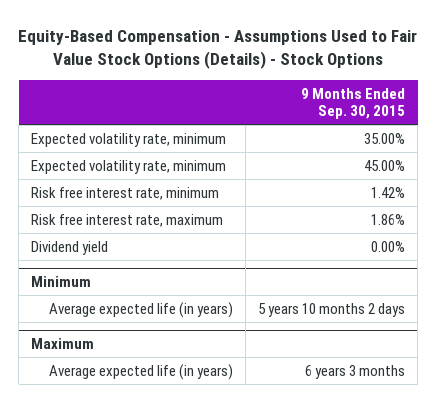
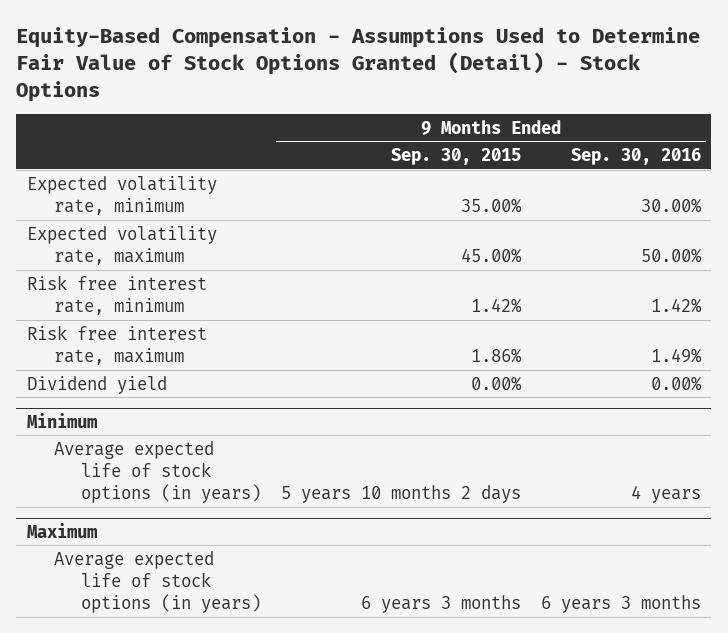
- Equity-Based Compensation - Assumptions Used to Fair Value Stock Options (Details) - Stock Options
+ Equity-Based Compensation - Assumptions Used to Determine Fair Value of Stock Options Granted (Detail) - Stock Options
- | 9 Months Ended Sep. 30, 2015
+ | 9 Months Ended Sep. 30, 2015 | 9 Months Ended Sep. 30, 2016
- Expected volatility rate, minimum | 45.00%
+ Expected volatility rate, maximum | 45.00% | 50.00%
@ Minimum
- Average expected life (in years) | 5 years 10 months 2 days
+ Average expected life of stock options (in years) | 5 years 10 months 2 days | 4 years
@ Maximum
- Average expected life (in years) | 6 years 3 months
+ Average expected life of stock options (in years) | 6 years 3 months | 6 years 3 months

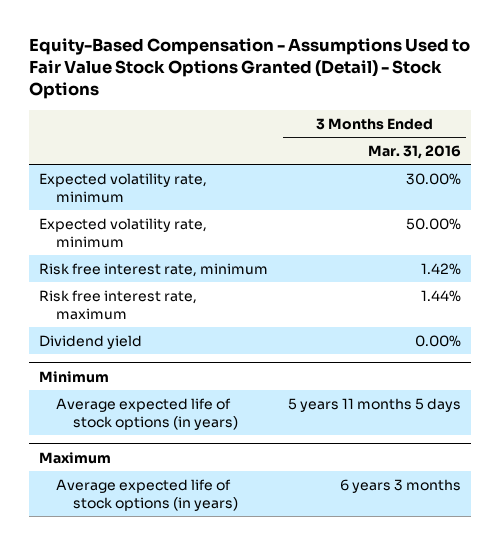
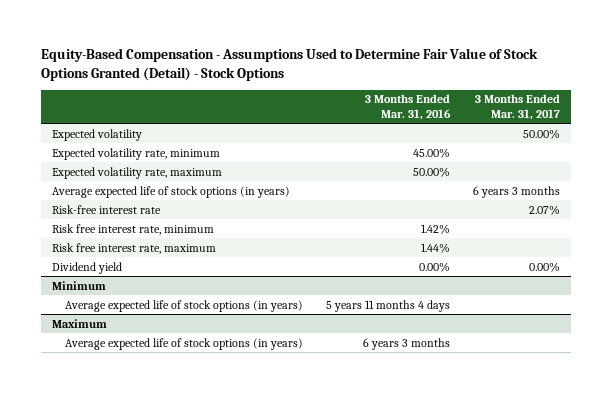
- Equity-Based Compensation - Assumptions Used to Fair Value Stock Options Granted (Detail) - Stock Options
+ Equity-Based Compensation - Assumptions Used to Determine Fair Value of Stock Options Granted (Detail) - Stock Options
- | 3 Months Ended Mar. 31, 2016
+ | 3 Months Ended Mar. 31, 2016 | 3 Months Ended Mar. 31, 2017
- Expected volatility rate, minimum | 30.00%
- Expected volatility rate, minimum | 50.00%
+ Expected volatility | | 50.00%
+ Expected volatility rate, minimum | 45.00% |
+ Expected volatility rate, maximum | 50.00% |
+ Average expected life of stock options (in years) | | 6 years 3 months
+ Risk-free interest rate | | 2.07%
@ Minimum
- Average expected life of stock options (in years) | 5 years 11 months 5 days
+ Average expected life of stock options (in years) | 5 years 11 months 4 days |

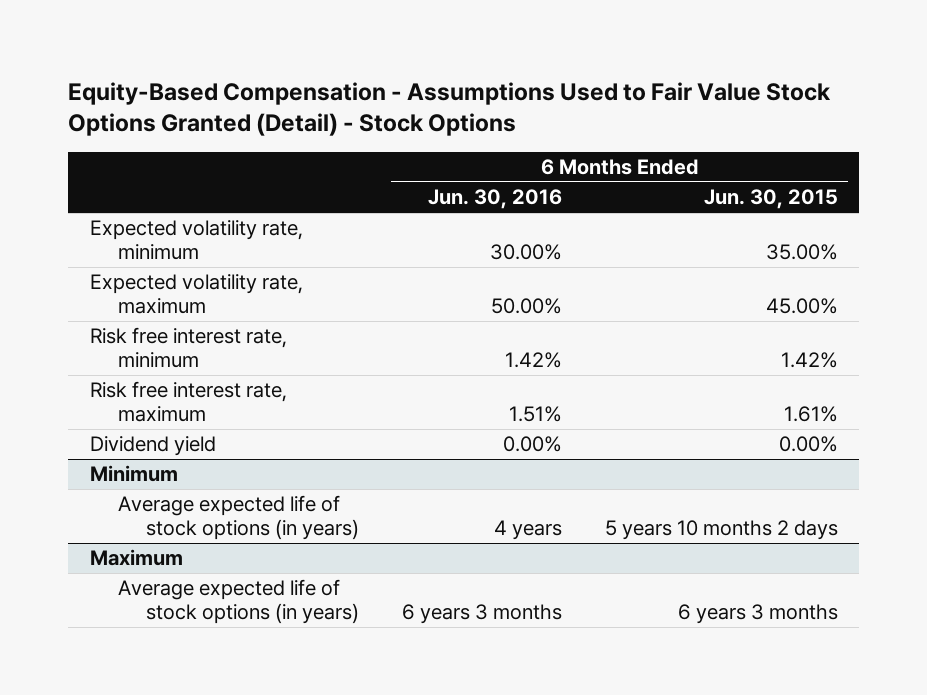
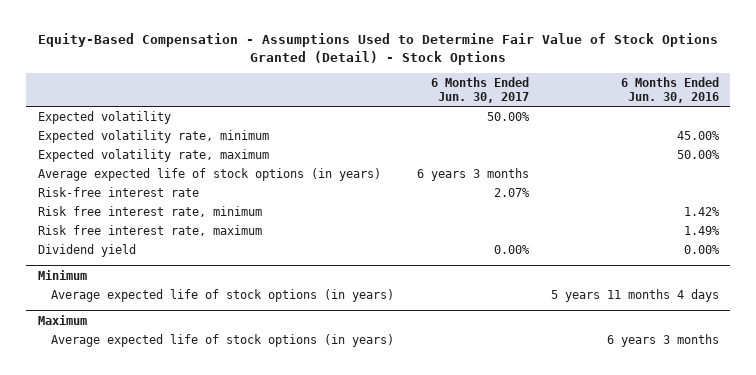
- Equity-Based Compensation - Assumptions Used to Fair Value Stock Options Granted (Detail) - Stock Options
+ Equity-Based Compensation - Assumptions Used to Determine Fair Value of Stock Options Granted (Detail) - Stock Options
- | 6 Months Ended Jun. 30, 2016 | 6 Months Ended Jun. 30, 2015
+ | 6 Months Ended Jun. 30, 2017 | 6 Months Ended Jun. 30, 2016
- Expected volatility rate, minimum | 30.00% | 35.00%
+ Expected volatility | 50.00% |
+ Expected volatility rate, minimum | | 45.00%
+ Average expected life of stock options (in years) | 6 years 3 months |
+ Risk-free interest rate | 2.07% |
- Risk free interest rate, maximum | 1.51% | 1.61%
+ Risk free interest rate, maximum | | 1.49%
@ Minimum
- Average expected life of stock options (in years) | 4 years | 5 years 10 months 2 days
+ Average expected life of stock options (in years) | | 5 years 11 months 4 days

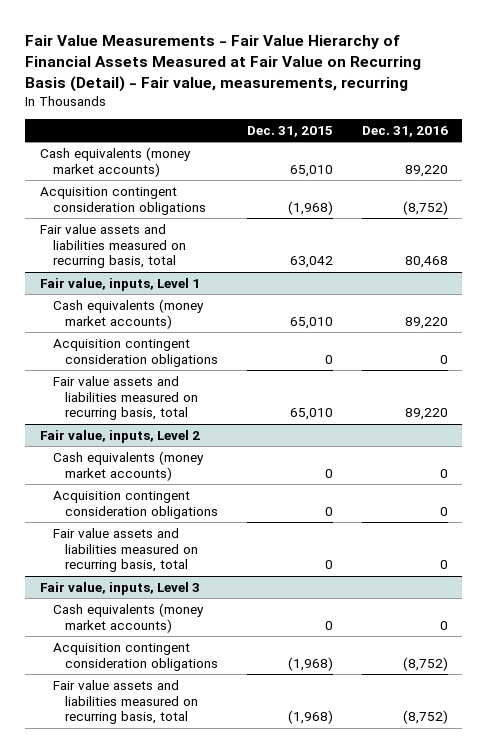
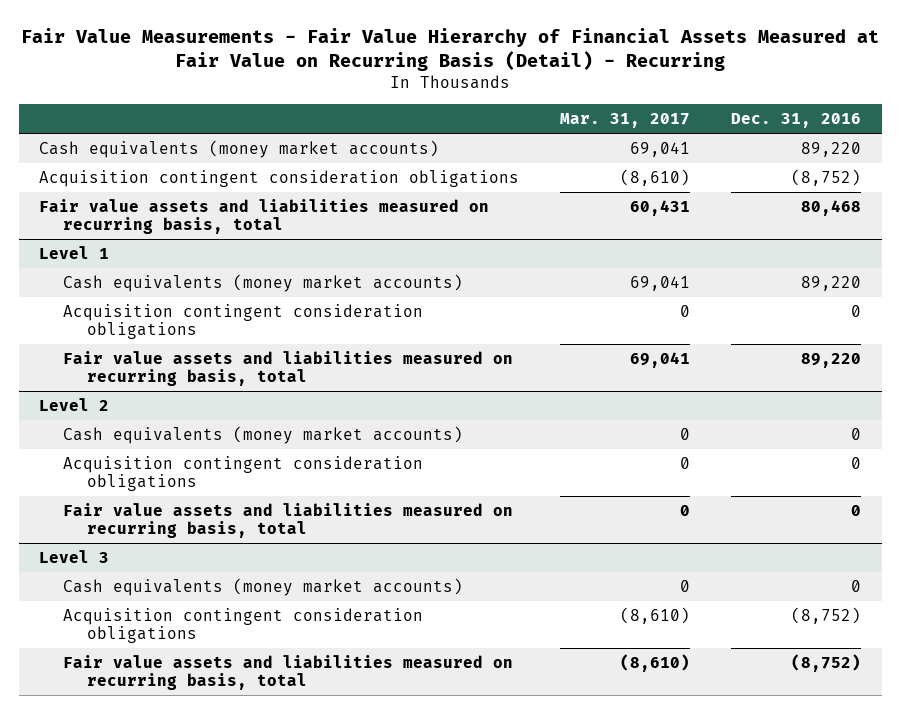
- Fair Value Measurements - Fair Value Hierarchy of Financial Assets Measured at Fair Value on Recurring Basis (Detail) - Fair value, measurements, recurring
+ Fair Value Measurements - Fair Value Hierarchy of Financial Assets Measured at Fair Value on Recurring Basis (Detail) - Recurring
- | Dec. 31, 2015 | Dec. 31, 2016
+ | Mar. 31, 2017 | Dec. 31, 2016
- Fair value, inputs, Level 1
+ Level 1
- Fair value, inputs, Level 2
+ Level 2
- Fair value, inputs, Level 3
+ Level 3

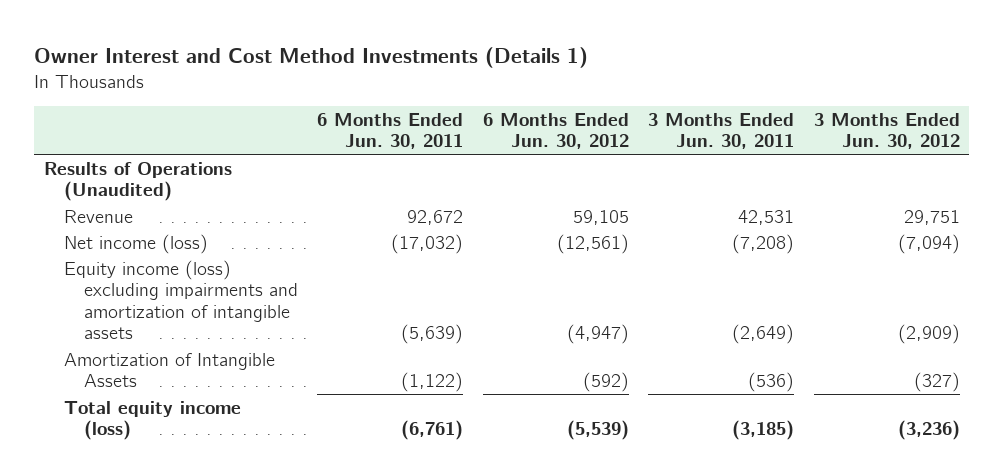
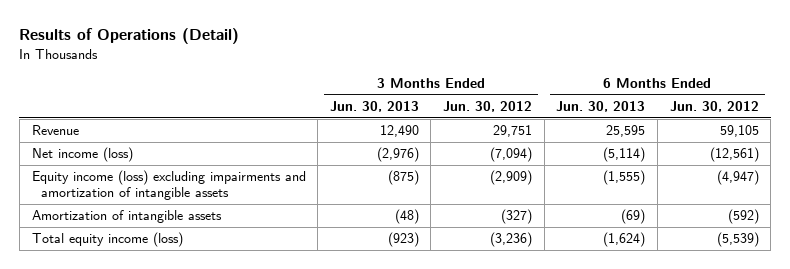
- Owner Interest and Cost Method Investments (Details 1)
+ Results of Operations (Detail)
- | 6 Months Ended Jun. 30, 2011 | 6 Months Ended Jun. 30, 2012 | 3 Months Ended Jun. 30, 2011 | 3 Months Ended Jun. 30, 2012
+ | 3 Months Ended Jun. 30, 2013 | 3 Months Ended Jun. 30, 2012 | 6 Months Ended Jun. 30, 2013 | 6 Months Ended Jun. 30, 2012
- Results of Operations (Unaudited)
- Amortization of Intangible Assets | (1,122) | (592) | (536) | (327)
+ Amortization of intangible assets | (48) | (327) | (69) | (592)

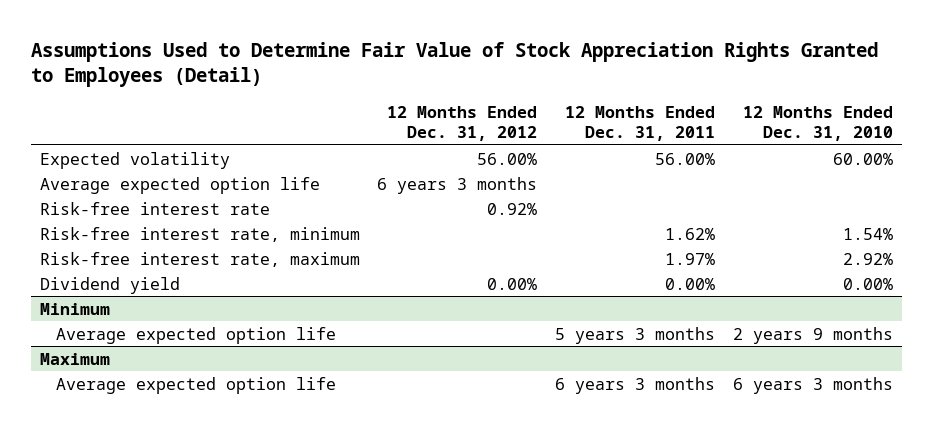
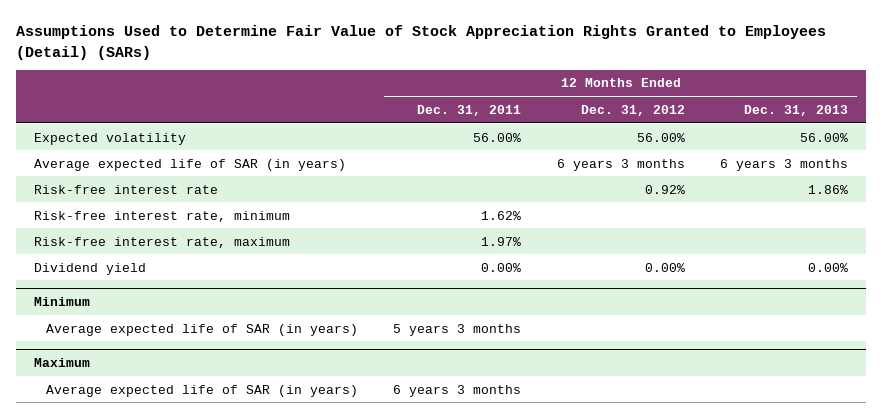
- Assumptions Used to Determine Fair Value of Stock Appreciation Rights Granted to Employees (Detail)
+ Assumptions Used to Determine Fair Value of Stock Appreciation Rights Granted to Employees (Detail) (SARs)
- | 12 Months Ended Dec. 31, 2012 | 12 Months Ended Dec. 31, 2011 | 12 Months Ended Dec. 31, 2010
+ | 12 Months Ended Dec. 31, 2011 | 12 Months Ended Dec. 31, 2012 | 12 Months Ended Dec. 31, 2013
- Average expected option life | 6 years 3 months | |
+ Average expected life of SAR (in years) | | 6 years 3 months | 6 years 3 months
@ Minimum
- Average expected option life | | 5 years 3 months | 2 years 9 months
+ Average expected life of SAR (in years) | 5 years 3 months | |
@ Maximum
- Average expected option life | | 6 years 3 months | 6 years 3 months
+ Average expected life of SAR (in years) | 6 years 3 months | |

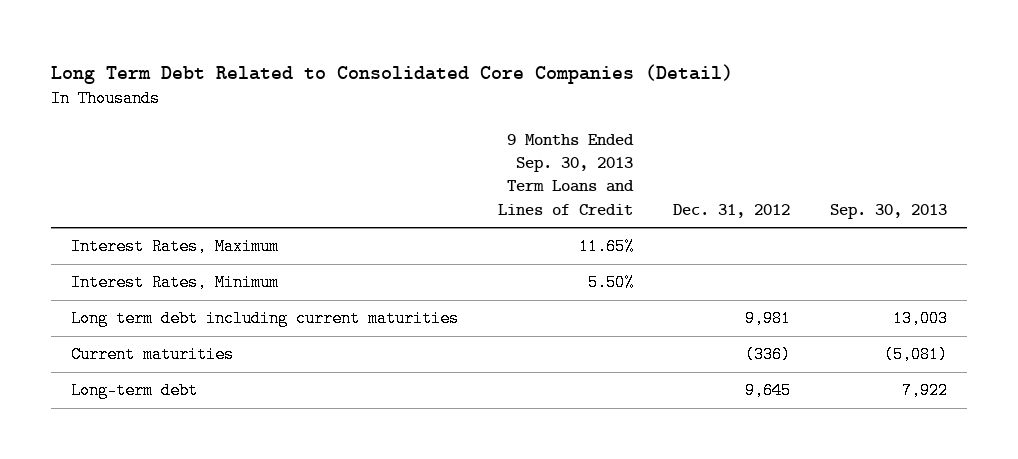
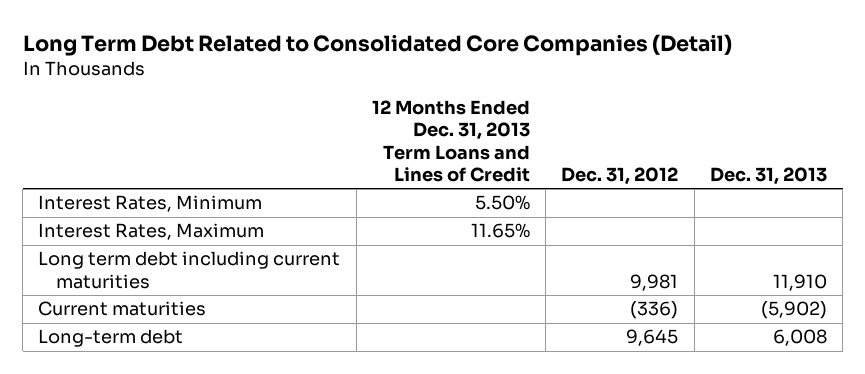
- | 9 Months Ended Sep. 30, 2013 Term Loans and Lines of Credit | Dec. 31, 2012 | Sep. 30, 2013
+ | 12 Months Ended Dec. 31, 2013 Term Loans and Lines of Credit | Dec. 31, 2012 | Dec. 31, 2013
moved down: Interest Rates, Maximum | 11.65% | |

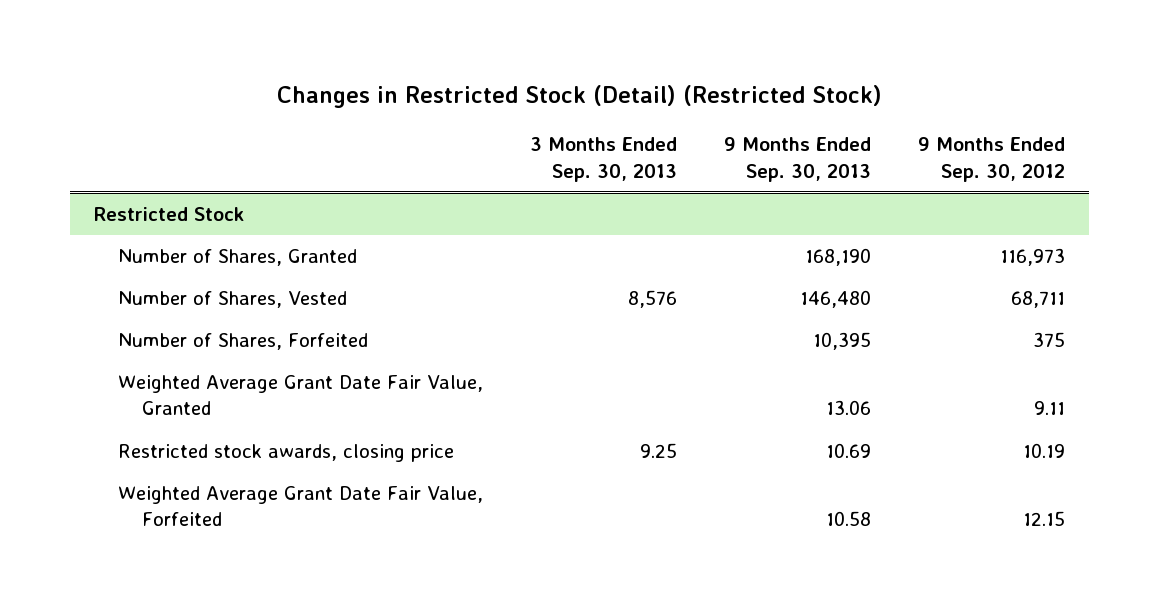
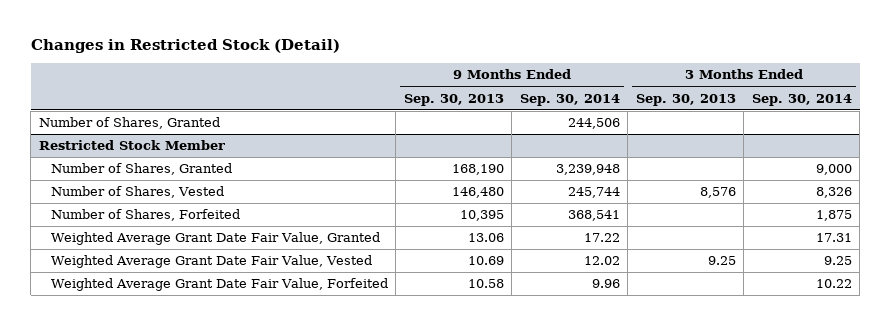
- Changes in Restricted Stock (Detail) (Restricted Stock)
+ Changes in Restricted Stock (Detail)
- | 3 Months Ended Sep. 30, 2013 | 9 Months Ended Sep. 30, 2013 | 9 Months Ended Sep. 30, 2012
+ | 9 Months Ended Sep. 30, 2013 | 9 Months Ended Sep. 30, 2014 | 3 Months Ended Sep. 30, 2013 | 3 Months Ended Sep. 30, 2014
- Restricted Stock
+ Number of Shares, Granted | | 244,506 | |
+ Restricted Stock Member
- Restricted stock awards, closing price | 9.25 | 10.69 | 10.19
+ Weighted Average Grant Date Fair Value, Vested | 10.69 | 12.02 | 9.25 | 9.25

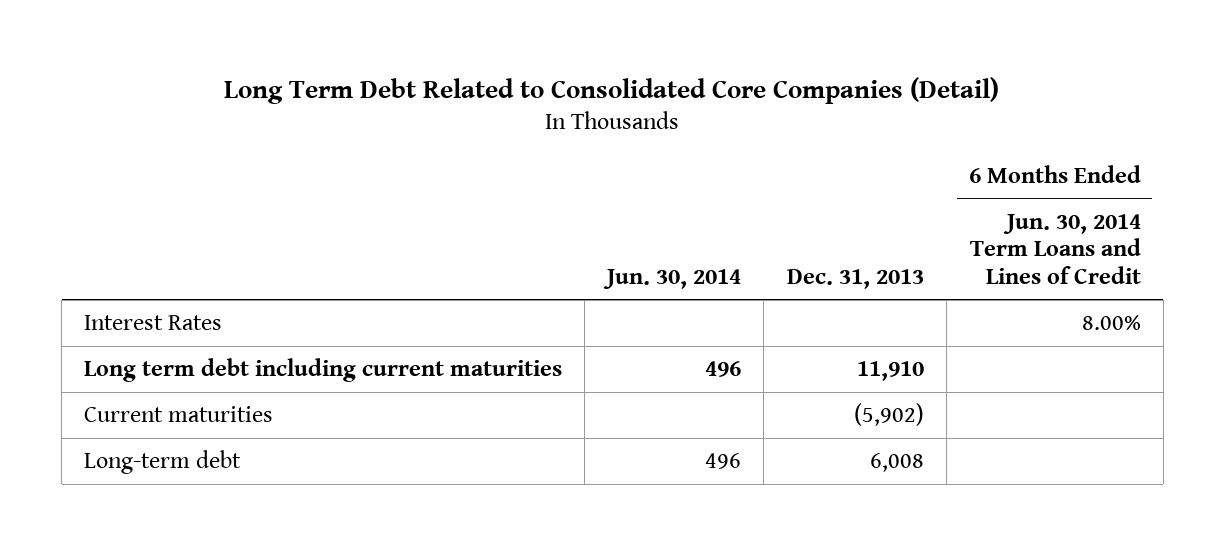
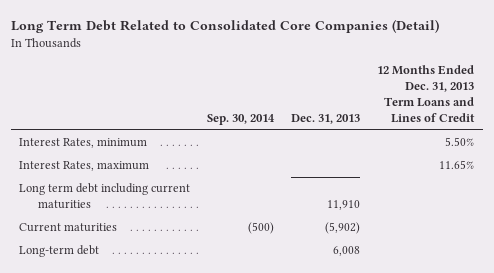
- | Jun. 30, 2014 | Dec. 31, 2013 | 6 Months Ended Jun. 30, 2014 Term Loans and Lines of Credit
+ | Sep. 30, 2014 | Dec. 31, 2013 | 12 Months Ended Dec. 31, 2013 Term Loans and Lines of Credit
- Interest Rates | | | 8.00%
+ Interest Rates, minimum | | | 5.50%
+ Interest Rates, maximum | | | 11.65%

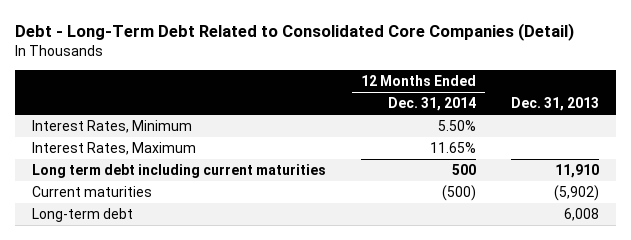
- Long Term Debt Related to Consolidated Core Companies (Detail)
+ Debt - Long-Term Debt Related to Consolidated Core Companies (Detail)
- | Sep. 30, 2014 | Dec. 31, 2013 | 12 Months Ended Dec. 31, 2013 Term Loans and Lines of Credit
+ | 12 Months Ended Dec. 31, 2014 | Dec. 31, 2013
- Interest Rates, minimum | | | 5.50%
- Interest Rates, maximum | | | 11.65%
+ Interest Rates, Minimum | 5.50% |
+ Interest Rates, Maximum | 11.65% |

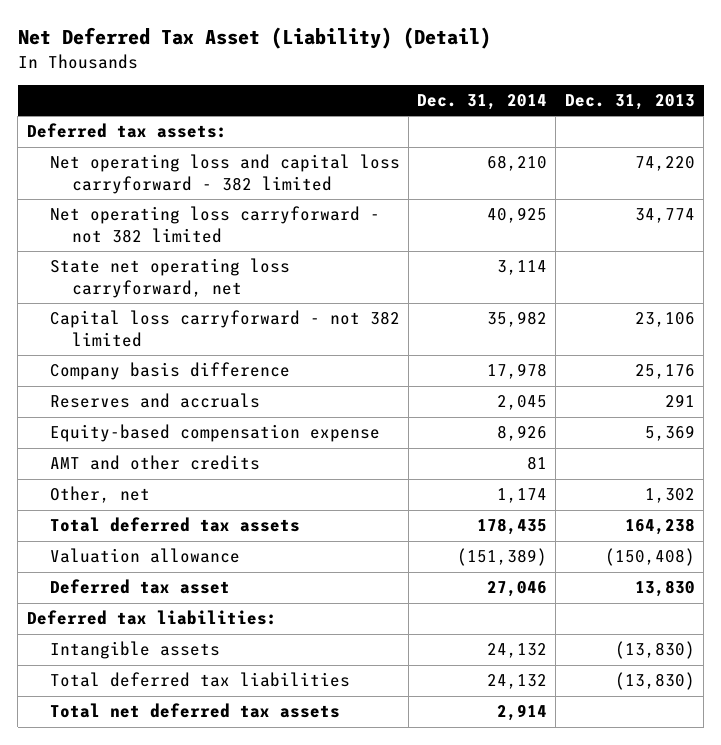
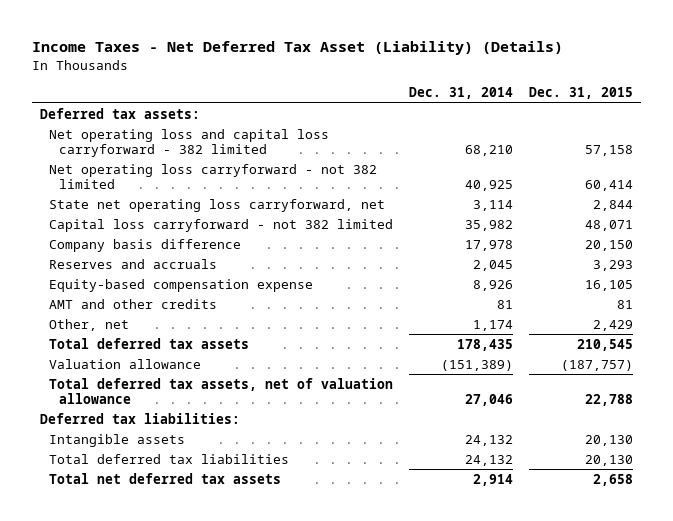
- Net Deferred Tax Asset (Liability) (Detail)
+ Income Taxes - Net Deferred Tax Asset (Liability) (Details)
- | Dec. 31, 2014 | Dec. 31, 2013
+ | Dec. 31, 2014 | Dec. 31, 2015
- Deferred tax asset | 27,046 | 13,830
+ Total deferred tax assets, net of valuation allowance | 27,046 | 22,788

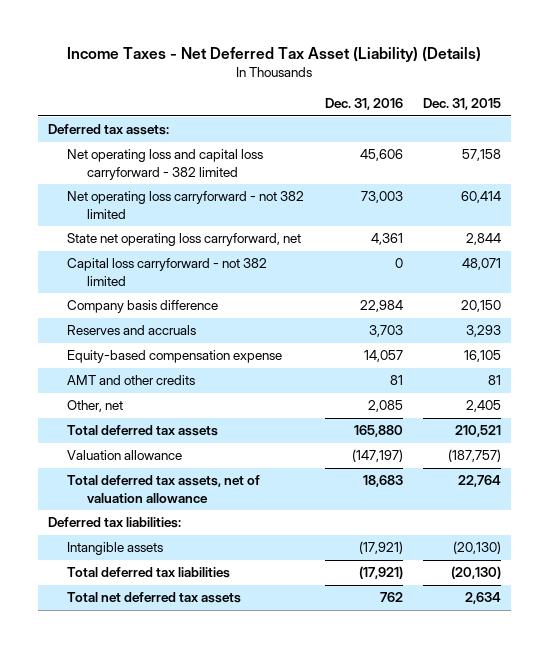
- | Dec. 31, 2014 | Dec. 31, 2015
+ | Dec. 31, 2016 | Dec. 31, 2015
- Other, net | 1,174 | 2,429
- Total deferred tax assets | 178,435 | 210,545
+ Other, net | 2,085 | 2,405
+ Total deferred tax assets | 165,880 | 210,521
- Total deferred tax assets, net of valuation allowance | 27,046 | 22,788
+ Total deferred tax assets, net of valuation allowance | 18,683 | 22,764
- Intangible assets | 24,132 | 20,130
- Total deferred tax liabilities | 24,132 | 20,130
- Total net deferred tax assets | 2,914 | 2,658
+ Intangible assets | (17,921) | (20,130)
+ Total deferred tax liabilities | (17,921) | (20,130)
+ Total net deferred tax assets | 762 | 2,634

